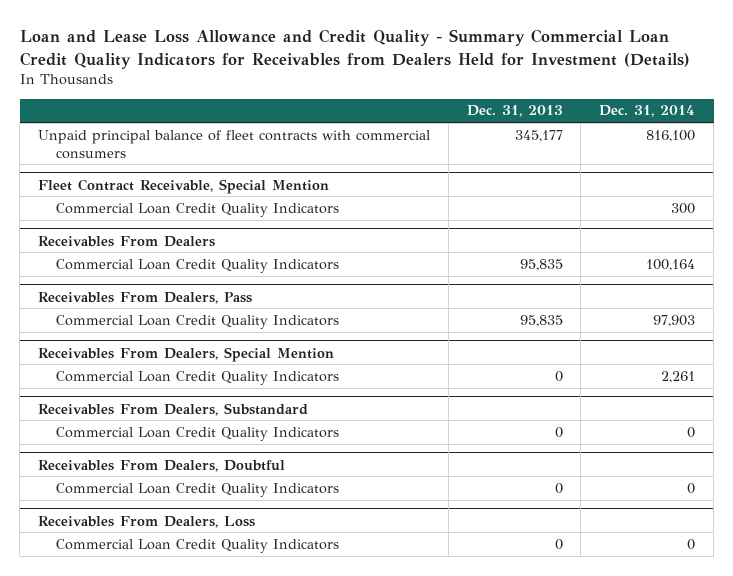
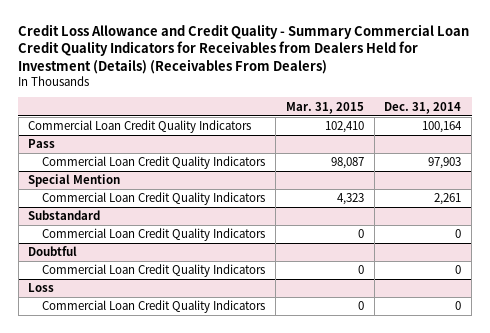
- Loan and Lease Loss Allowance and Credit Quality - Summary Commercial Loan Credit Quality Indicators for Receivables from Dealers Held for Investment (Details)
+ Credit Loss Allowance and Credit Quality - Summary Commercial Loan Credit Quality Indicators for Receivables from Dealers Held for Investment (Details) (Receivables From Dealers)
- | Dec. 31, 2013 | Dec. 31, 2014
+ | Mar. 31, 2015 | Dec. 31, 2014
- Unpaid principal balance of fleet contracts with commercial consumers | 345,177 | 816,100
- Fleet Contract Receivable, Special Mention
- Commercial Loan Credit Quality Indicators | | 300
- Receivables From Dealers
- Receivables From Dealers, Pass
+ Pass
- Receivables From Dealers, Special Mention
+ Special Mention
- Receivables From Dealers, Substandard
+ Substandard
- Receivables From Dealers, Doubtful
+ Doubtful
- Receivables From Dealers, Loss
+ Loss

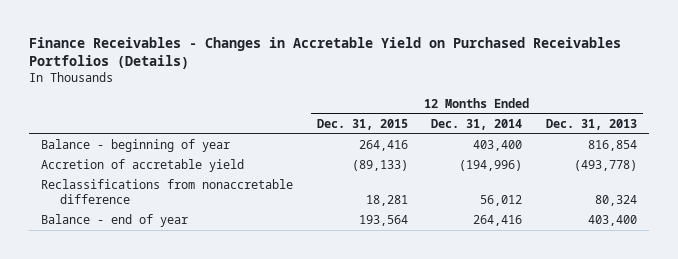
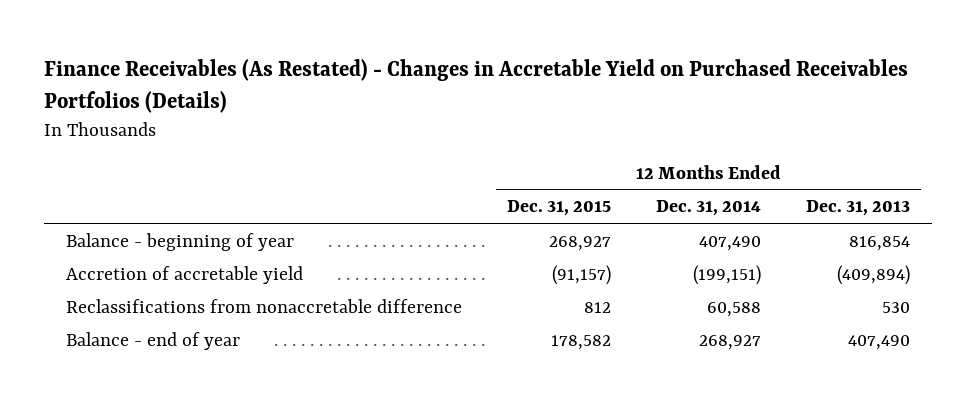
- Finance Receivables - Changes in Accretable Yield on Purchased Receivables Portfolios (Details)
+ Finance Receivables (As Restated) - Changes in Accretable Yield on Purchased Receivables Portfolios (Details)
- Balance - beginning of year | 264,416 | 403,400 | 816,854
- Accretion of accretable yield | (89,133) | (194,996) | (493,778)
- Reclassifications from nonaccretable difference | 18,281 | 56,012 | 80,324
- Balance - end of year | 193,564 | 264,416 | 403,400
+ Balance - beginning of year | 268,927 | 407,490 | 816,854
+ Accretion of accretable yield | (91,157) | (199,151) | (409,894)
+ Reclassifications from nonaccretable difference | 812 | 60,588 | 530
+ Balance - end of year | 178,582 | 268,927 | 407,490

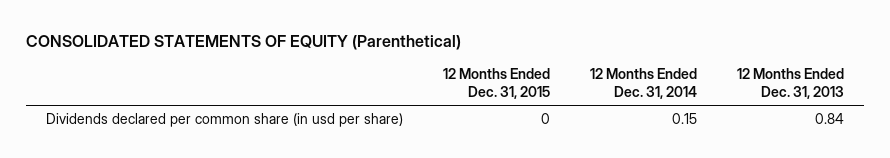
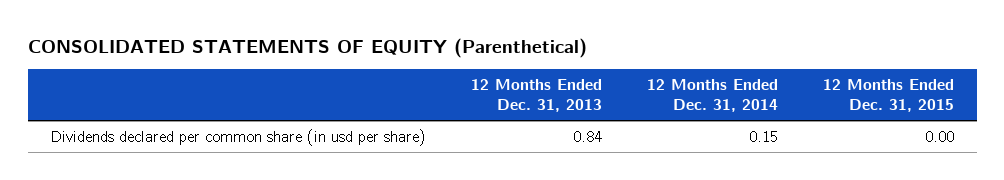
- | 12 Months Ended Dec. 31, 2015 | 12 Months Ended Dec. 31, 2014 | 12 Months Ended Dec. 31, 2013
+ | 12 Months Ended Dec. 31, 2013 | 12 Months Ended Dec. 31, 2014 | 12 Months Ended Dec. 31, 2015
- Dividends declared per common share (in usd per share) | 0 | 0.15 | 0.84
+ Dividends declared per common share (in usd per share) | 0.84 | 0.15 | 0.00

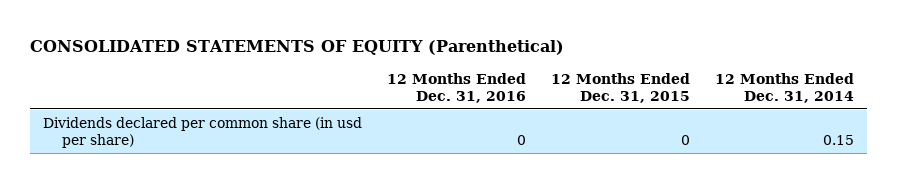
- | 12 Months Ended Dec. 31, 2013 | 12 Months Ended Dec. 31, 2014 | 12 Months Ended Dec. 31, 2015
+ | 12 Months Ended Dec. 31, 2016 | 12 Months Ended Dec. 31, 2015 | 12 Months Ended Dec. 31, 2014
- Dividends declared per common share (in usd per share) | 0.84 | 0.15 | 0.00
+ Dividends declared per common share (in usd per share) | 0 | 0 | 0.15

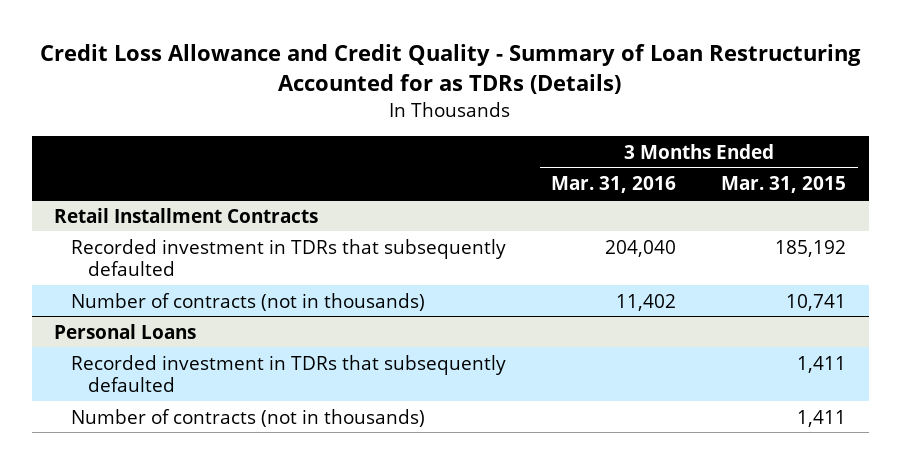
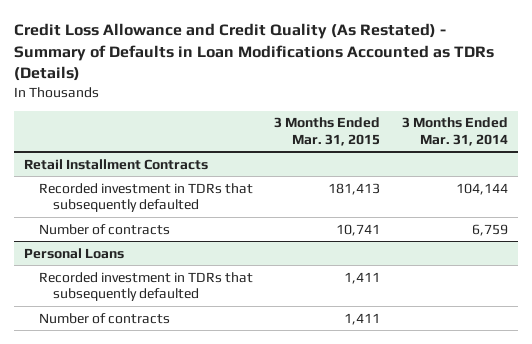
- Credit Loss Allowance and Credit Quality - Summary of Loan Restructuring Accounted for as TDRs (Details)
+ Credit Loss Allowance and Credit Quality (As Restated) - Summary of Defaults in Loan Modifications Accounted as TDRs (Details)
- | 3 Months Ended Mar. 31, 2016 | 3 Months Ended Mar. 31, 2015
+ | 3 Months Ended Mar. 31, 2015 | 3 Months Ended Mar. 31, 2014
@ Retail Installment Contracts
- Recorded investment in TDRs that subsequently defaulted | 204,040 | 185,192
- Number of contracts (not in thousands) | 11,402 | 10,741
+ Recorded investment in TDRs that subsequently defaulted | 181,413 | 104,144
+ Number of contracts | 10,741 | 6,759
@ Personal Loans
- Number of contracts (not in thousands) | | 1,411
+ Number of contracts | 1,411 |

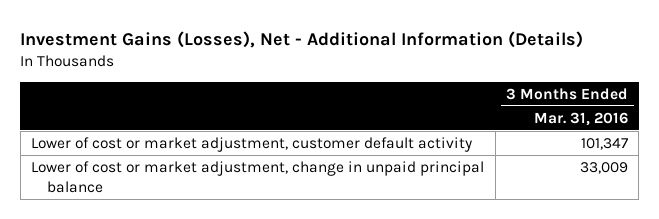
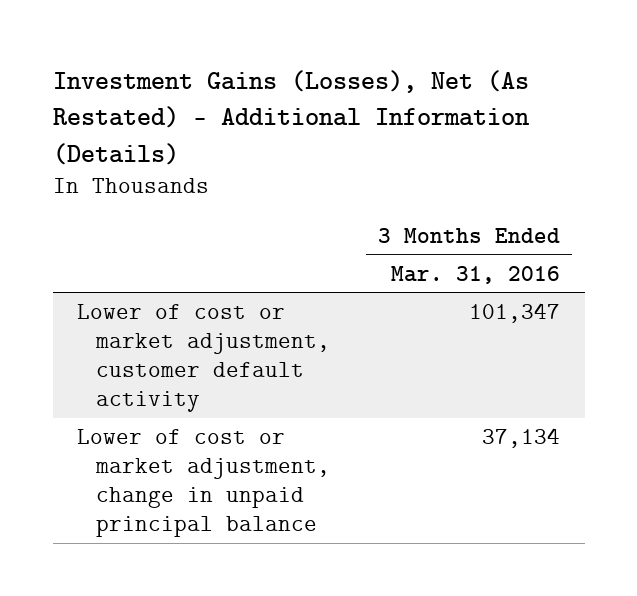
- Investment Gains (Losses), Net - Additional Information (Details)
+ Investment Gains (Losses), Net (As Restated) - Additional Information (Details)
- Lower of cost or market adjustment, change in unpaid principal balance | 33,009
+ Lower of cost or market adjustment, change in unpaid principal balance | 37,134

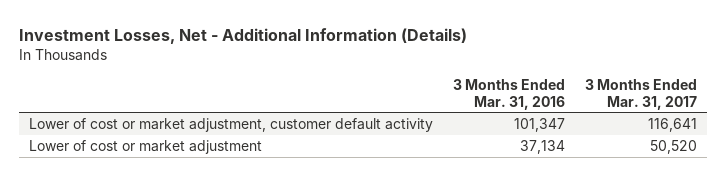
- Investment Gains (Losses), Net (As Restated) - Additional Information (Details)
+ Investment Losses, Net - Additional Information (Details)
- | 3 Months Ended Mar. 31, 2016
+ | 3 Months Ended Mar. 31, 2016 | 3 Months Ended Mar. 31, 2017
- Lower of cost or market adjustment, change in unpaid principal balance | 37,134
+ Lower of cost or market adjustment | 37,134 | 50,520

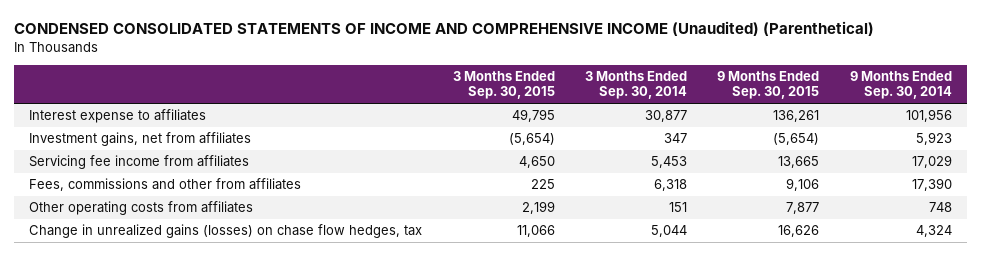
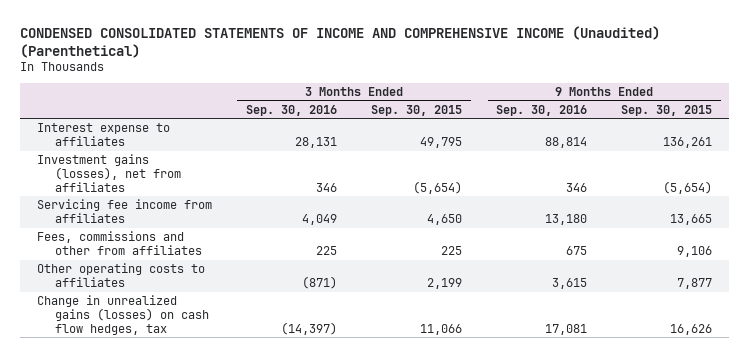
- | 3 Months Ended Sep. 30, 2015 | 3 Months Ended Sep. 30, 2014 | 9 Months Ended Sep. 30, 2015 | 9 Months Ended Sep. 30, 2014
+ | 3 Months Ended Sep. 30, 2016 | 3 Months Ended Sep. 30, 2015 | 9 Months Ended Sep. 30, 2016 | 9 Months Ended Sep. 30, 2015
- Investment gains, net from affiliates | (5,654) | 347 | (5,654) | 5,923
+ Investment gains (losses), net from affiliates | 346 | (5,654) | 346 | (5,654)
- Other operating costs from affiliates | 2,199 | 151 | 7,877 | 748
- Change in unrealized gains (losses) on chase flow hedges, tax | 11,066 | 5,044 | 16,626 | 4,324
+ Other operating costs to affiliates | (871) | 2,199 | 3,615 | 7,877
+ Change in unrealized gains (losses) on cash flow hedges, tax | (14,397) | 11,066 | 17,081 | 16,626

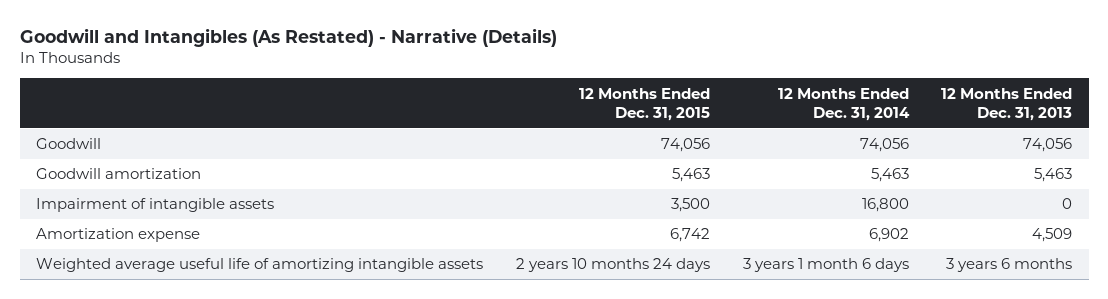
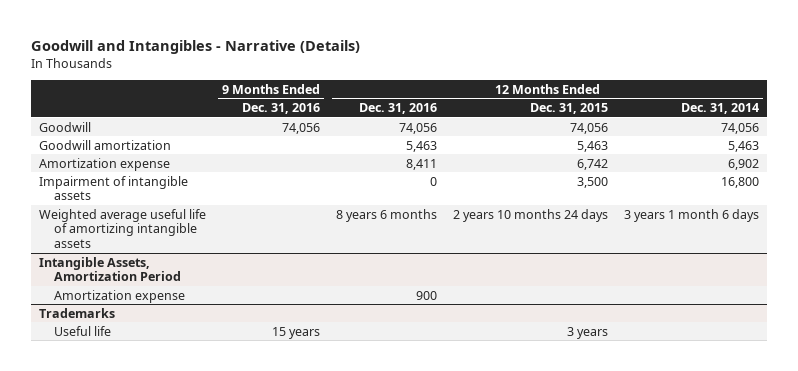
- Goodwill and Intangibles (As Restated) - Narrative (Details)
+ Goodwill and Intangibles - Narrative (Details)
- | 12 Months Ended Dec. 31, 2015 | 12 Months Ended Dec. 31, 2014 | 12 Months Ended Dec. 31, 2013
+ | 9 Months Ended Dec. 31, 2016 | 12 Months Ended Dec. 31, 2016 | 12 Months Ended Dec. 31, 2015 | 12 Months Ended Dec. 31, 2014
moved down: Impairment of intangible assets | | 0 | 3,500 | 16,800
+ Intangible Assets, Amortization Period
+ Amortization expense | | 900 | |
+ Trademarks
+ Useful life | 15 years | | 3 years |

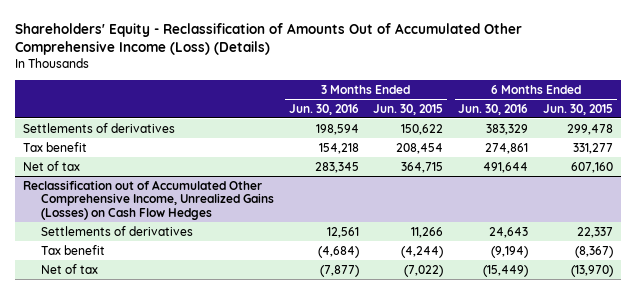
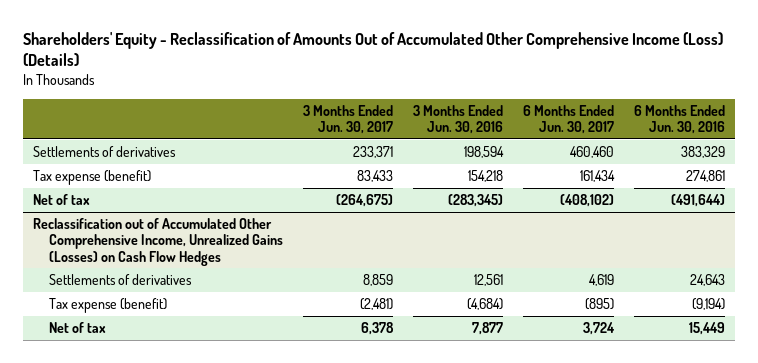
- | 3 Months Ended Jun. 30, 2016 | 3 Months Ended Jun. 30, 2015 | 6 Months Ended Jun. 30, 2016 | 6 Months Ended Jun. 30, 2015
+ | 3 Months Ended Jun. 30, 2017 | 3 Months Ended Jun. 30, 2016 | 6 Months Ended Jun. 30, 2017 | 6 Months Ended Jun. 30, 2016
- Tax benefit | 154,218 | 208,454 | 274,861 | 331,277
- Net of tax | 283,345 | 364,715 | 491,644 | 607,160
+ Tax expense (benefit) | 83,433 | 154,218 | 161,434 | 274,861
+ Net of tax | (264,675) | (283,345) | (408,102) | (491,644)
@ Reclassification out of Accumulated Other Comprehensive Income, Unrealized Gains (Losses) on Cash Flow Hedges
- Tax benefit | (4,684) | (4,244) | (9,194) | (8,367)
- Net of tax | (7,877) | (7,022) | (15,449) | (13,970)
+ Tax expense (benefit) | (2,481) | (4,684) | (895) | (9,194)
+ Net of tax | 6,378 | 7,877 | 3,724 | 15,449

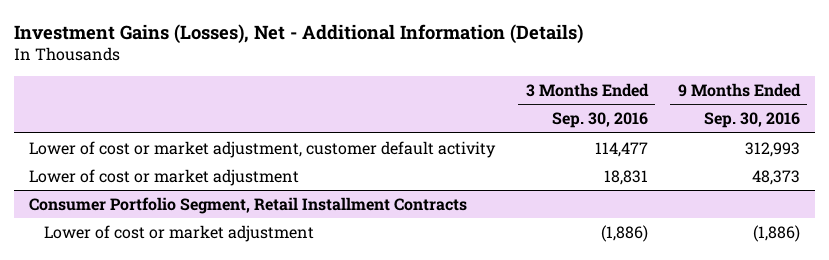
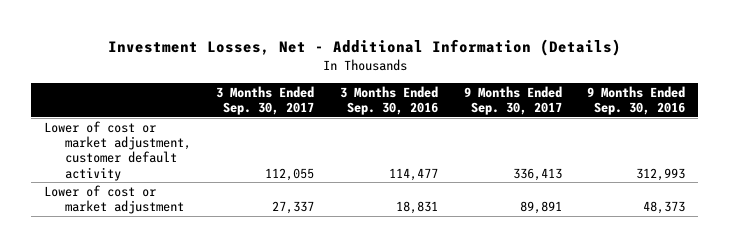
- Investment Gains (Losses), Net - Additional Information (Details)
+ Investment Losses, Net - Additional Information (Details)
- | 3 Months Ended Sep. 30, 2016 | 9 Months Ended Sep. 30, 2016
+ | 3 Months Ended Sep. 30, 2017 | 3 Months Ended Sep. 30, 2016 | 9 Months Ended Sep. 30, 2017 | 9 Months Ended Sep. 30, 2016
- Consumer Portfolio Segment, Retail Installment Contracts
- Lower of cost or market adjustment | (1,886) | (1,886)

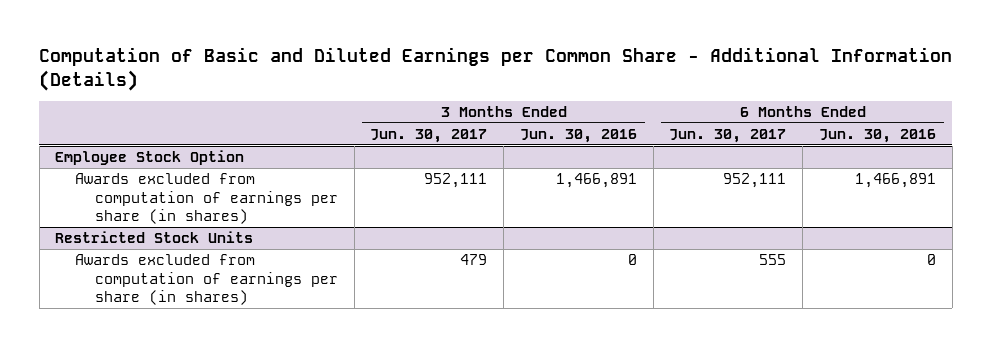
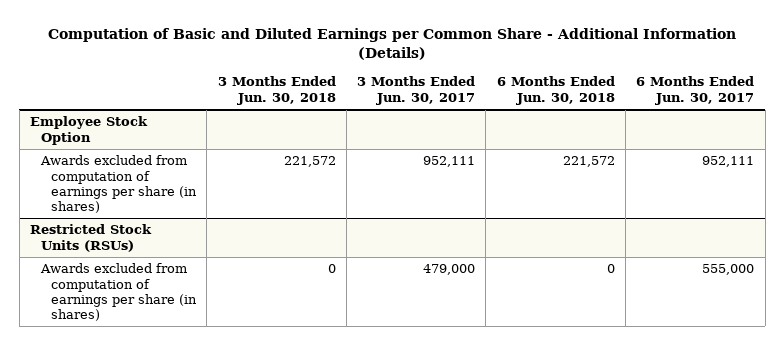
- | 3 Months Ended Jun. 30, 2017 | 3 Months Ended Jun. 30, 2016 | 6 Months Ended Jun. 30, 2017 | 6 Months Ended Jun. 30, 2016
+ | 3 Months Ended Jun. 30, 2018 | 3 Months Ended Jun. 30, 2017 | 6 Months Ended Jun. 30, 2018 | 6 Months Ended Jun. 30, 2017
- Restricted Stock Units
- Awards excluded from computation of earnings per share (in shares) | 479 | 0 | 555 | 0
+ Restricted Stock Units (RSUs)
+ Awards excluded from computation of earnings per share (in shares) | 0 | 479,000 | 0 | 555,000

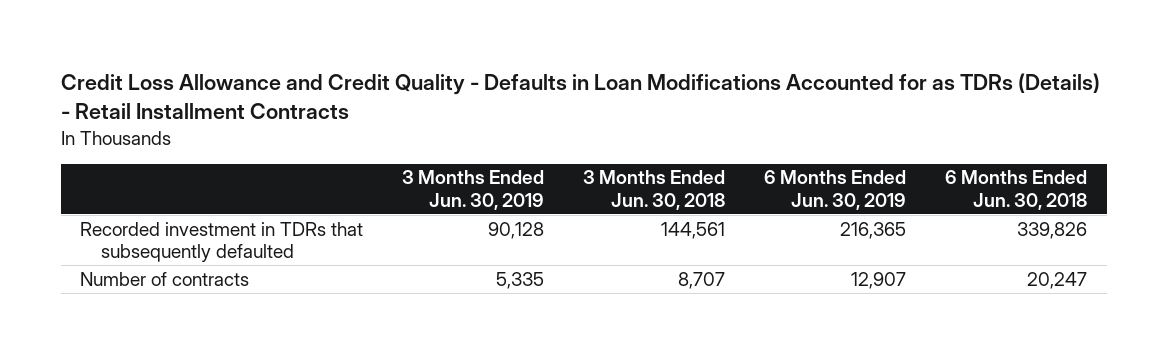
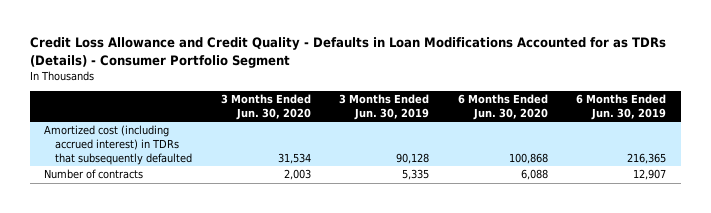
- Credit Loss Allowance and Credit Quality - Defaults in Loan Modifications Accounted for as TDRs (Details) - Retail Installment Contracts
+ Credit Loss Allowance and Credit Quality - Defaults in Loan Modifications Accounted for as TDRs (Details) - Consumer Portfolio Segment
- | 3 Months Ended Jun. 30, 2019 | 3 Months Ended Jun. 30, 2018 | 6 Months Ended Jun. 30, 2019 | 6 Months Ended Jun. 30, 2018
+ | 3 Months Ended Jun. 30, 2020 | 3 Months Ended Jun. 30, 2019 | 6 Months Ended Jun. 30, 2020 | 6 Months Ended Jun. 30, 2019
- Recorded investment in TDRs that subsequently defaulted | 90,128 | 144,561 | 216,365 | 339,826
+ Amortized cost (including accrued interest) in TDRs that subsequently defaulted | 31,534 | 90,128 | 100,868 | 216,365

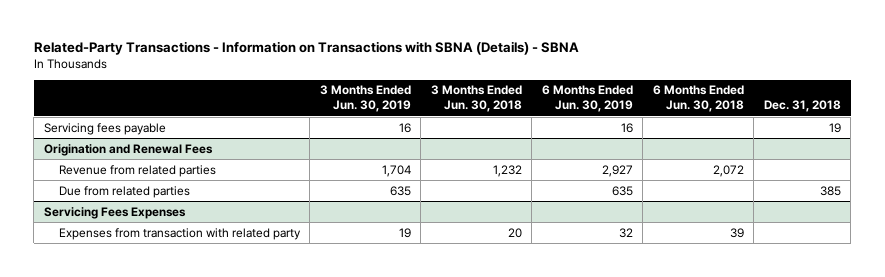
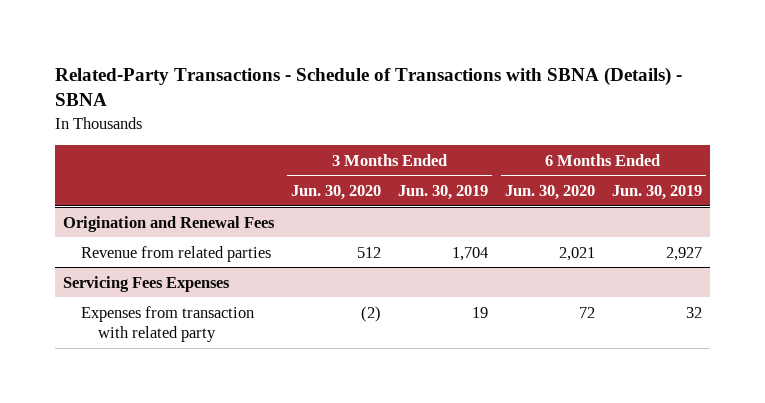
- Related-Party Transactions - Information on Transactions with SBNA (Details) - SBNA
+ Related-Party Transactions - Schedule of Transactions with SBNA (Details) - SBNA
- | 3 Months Ended Jun. 30, 2019 | 3 Months Ended Jun. 30, 2018 | 6 Months Ended Jun. 30, 2019 | 6 Months Ended Jun. 30, 2018 | Dec. 31, 2018
+ | 3 Months Ended Jun. 30, 2020 | 3 Months Ended Jun. 30, 2019 | 6 Months Ended Jun. 30, 2020 | 6 Months Ended Jun. 30, 2019
- Servicing fees payable | 16 | | 16 | | 19
@ Origination and Renewal Fees
- Due from related parties | 635 | | 635 | | 385

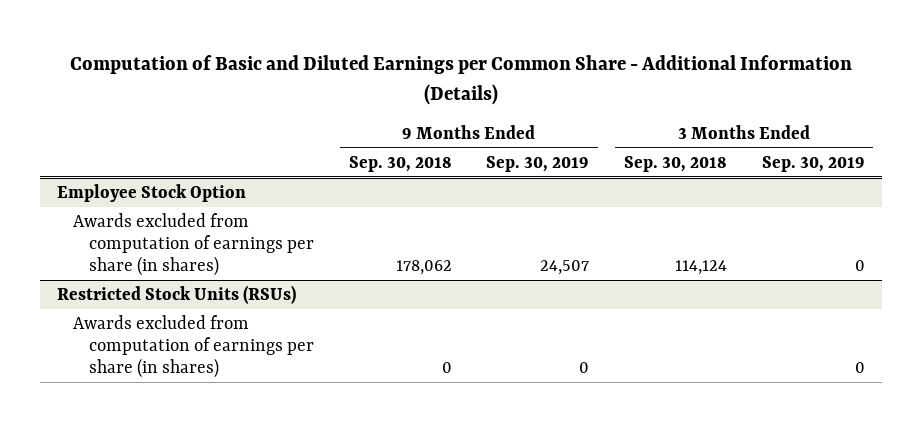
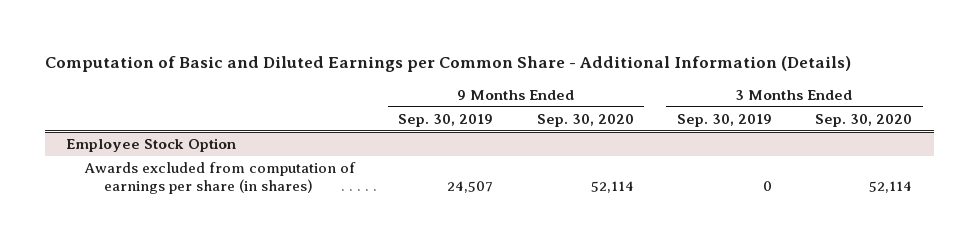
- | 9 Months Ended Sep. 30, 2018 | 9 Months Ended Sep. 30, 2019 | 3 Months Ended Sep. 30, 2018 | 3 Months Ended Sep. 30, 2019
+ | 9 Months Ended Sep. 30, 2019 | 9 Months Ended Sep. 30, 2020 | 3 Months Ended Sep. 30, 2019 | 3 Months Ended Sep. 30, 2020
- Restricted Stock Units (RSUs)
- Awards excluded from computation of earnings per share (in shares) | 0 | 0 | | 0

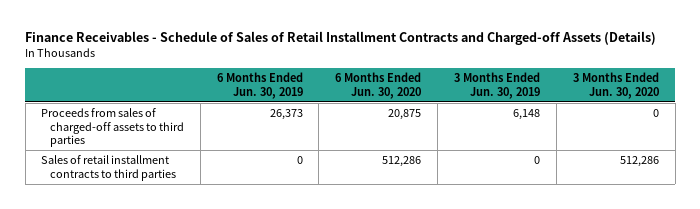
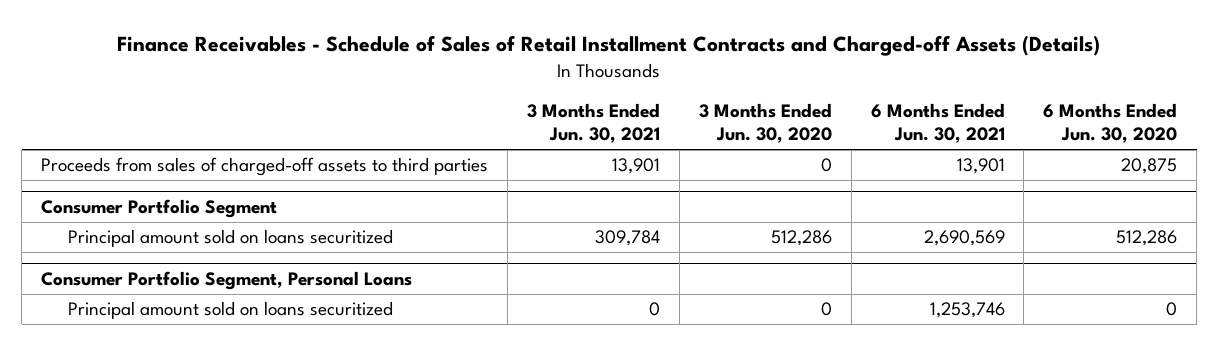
- | 6 Months Ended Jun. 30, 2019 | 6 Months Ended Jun. 30, 2020 | 3 Months Ended Jun. 30, 2019 | 3 Months Ended Jun. 30, 2020
+ | 3 Months Ended Jun. 30, 2021 | 3 Months Ended Jun. 30, 2020 | 6 Months Ended Jun. 30, 2021 | 6 Months Ended Jun. 30, 2020
- Sales of retail installment contracts to third parties | 0 | 512,286 | 0 | 512,286
+ Consumer Portfolio Segment
+ Principal amount sold on loans securitized | 309,784 | 512,286 | 2,690,569 | 512,286
+ Consumer Portfolio Segment, Personal Loans
+ Principal amount sold on loans securitized | 0 | 0 | 1,253,746 | 0

